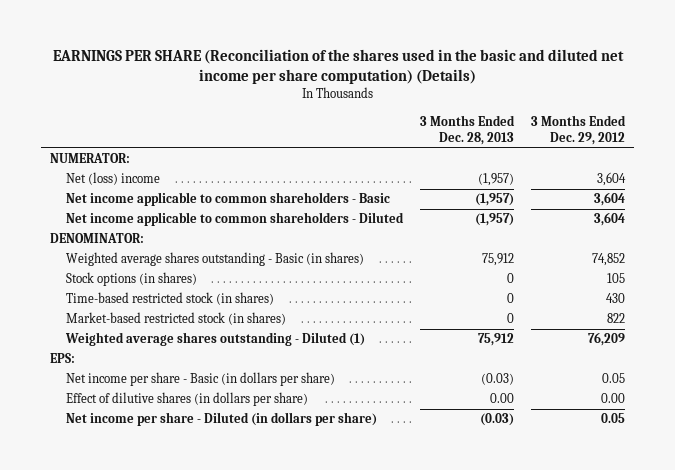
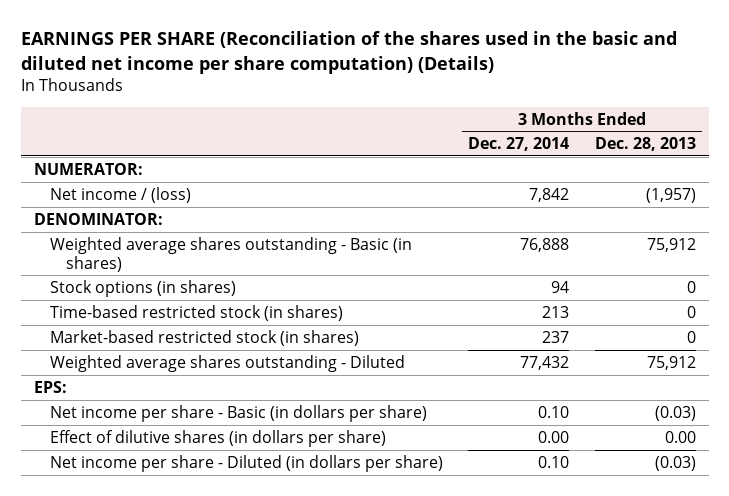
- | 3 Months Ended Dec. 28, 2013 | 3 Months Ended Dec. 29, 2012
+ | 3 Months Ended Dec. 27, 2014 | 3 Months Ended Dec. 28, 2013
- Net (loss) income | (1,957) | 3,604
- Net income applicable to common shareholders - Basic | (1,957) | 3,604
- Net income applicable to common shareholders - Diluted | (1,957) | 3,604
+ Net income / (loss) | 7,842 | (1,957)
- Weighted average shares outstanding - Diluted (1) | 75,912 | 76,209
+ Weighted average shares outstanding - Diluted | 77,432 | 75,912

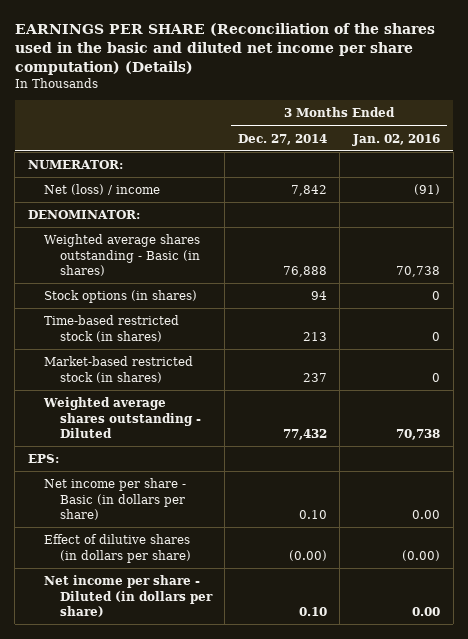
- | 3 Months Ended Dec. 27, 2014 | 3 Months Ended Dec. 28, 2013
+ | 3 Months Ended Dec. 27, 2014 | 3 Months Ended Jan. 02, 2016
- Net income / (loss) | 7,842 | (1,957)
+ Net (loss) / income | 7,842 | (91)
- Effect of dilutive shares (in dollars per share) | 0.00 | 0.00
+ Effect of dilutive shares (in dollars per share) | (0.00) | (0.00)

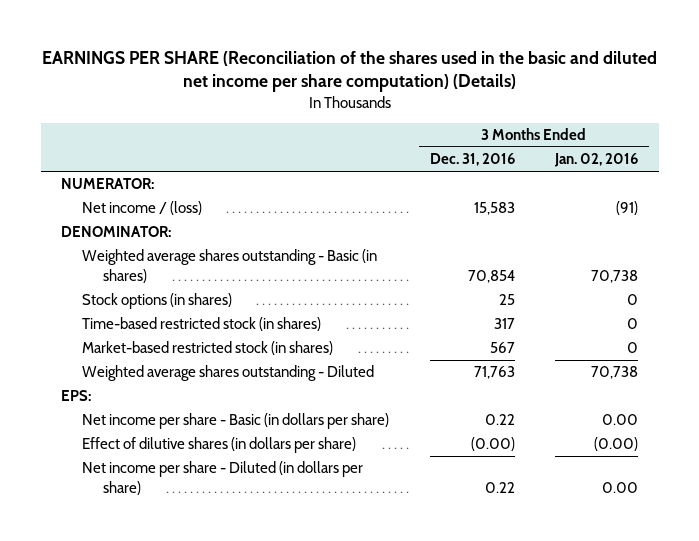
- | 3 Months Ended Dec. 27, 2014 | 3 Months Ended Jan. 02, 2016
+ | 3 Months Ended Dec. 31, 2016 | 3 Months Ended Jan. 02, 2016
- Net (loss) / income | 7,842 | (91)
+ Net income / (loss) | 15,583 | (91)

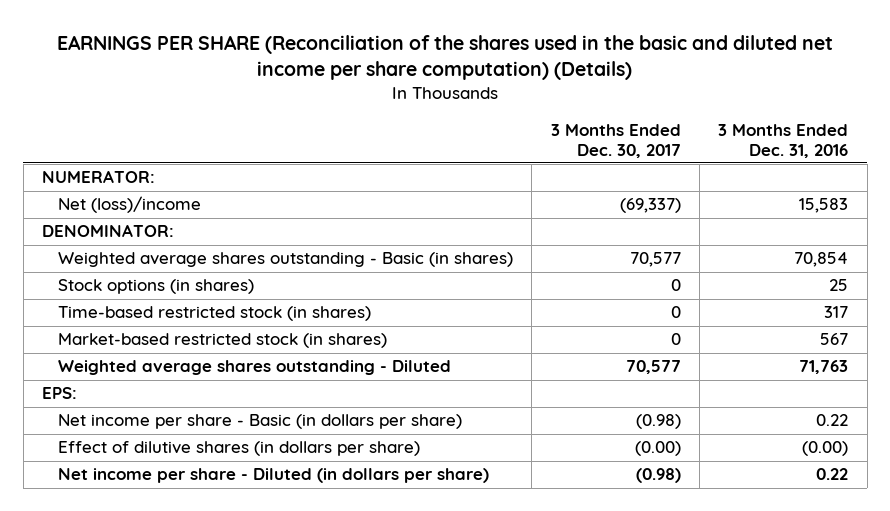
- | 3 Months Ended Dec. 31, 2016 | 3 Months Ended Jan. 02, 2016
+ | 3 Months Ended Dec. 30, 2017 | 3 Months Ended Dec. 31, 2016
- Net income / (loss) | 15,583 | (91)
+ Net (loss)/income | (69,337) | 15,583

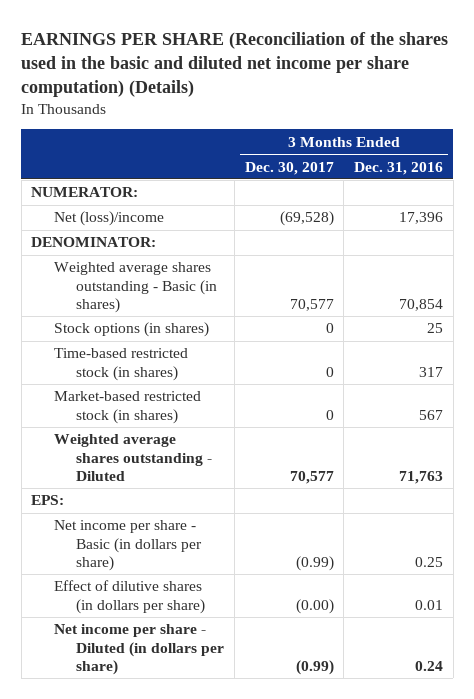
- Net (loss)/income | (69,337) | 15,583
+ Net (loss)/income | (69,528) | 17,396
- Net income per share - Basic (in dollars per share) | (0.98) | 0.22
- Effect of dilutive shares (in dollars per share) | (0.00) | (0.00)
- Net income per share - Diluted (in dollars per share) | (0.98) | 0.22
+ Net income per share - Basic (in dollars per share) | (0.99) | 0.25
+ Effect of dilutive shares (in dollars per share) | (0.00) | 0.01
+ Net income per share - Diluted (in dollars per share) | (0.99) | 0.24

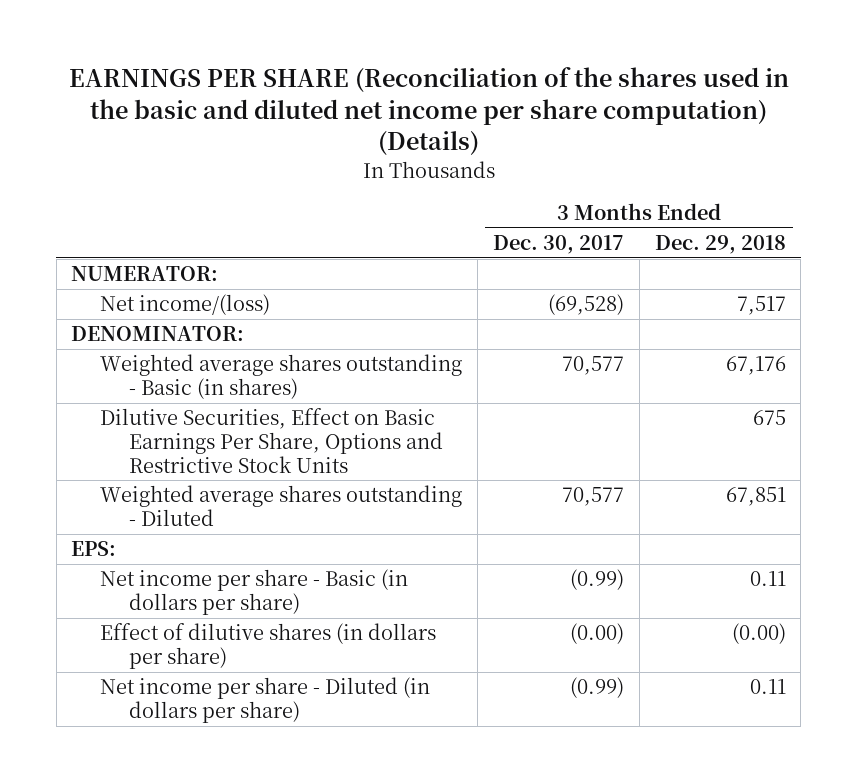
- | 3 Months Ended Dec. 30, 2017 | 3 Months Ended Dec. 31, 2016
+ | 3 Months Ended Dec. 30, 2017 | 3 Months Ended Dec. 29, 2018
- Net (loss)/income | (69,528) | 17,396
+ Net income/(loss) | (69,528) | 7,517
- Stock options (in shares) | 0 | 25
- Time-based restricted stock (in shares) | 0 | 317
- Market-based restricted stock (in shares) | 0 | 567
+ Dilutive Securities, Effect on Basic Earnings Per Share, Options and Restrictive Stock Units | | 675

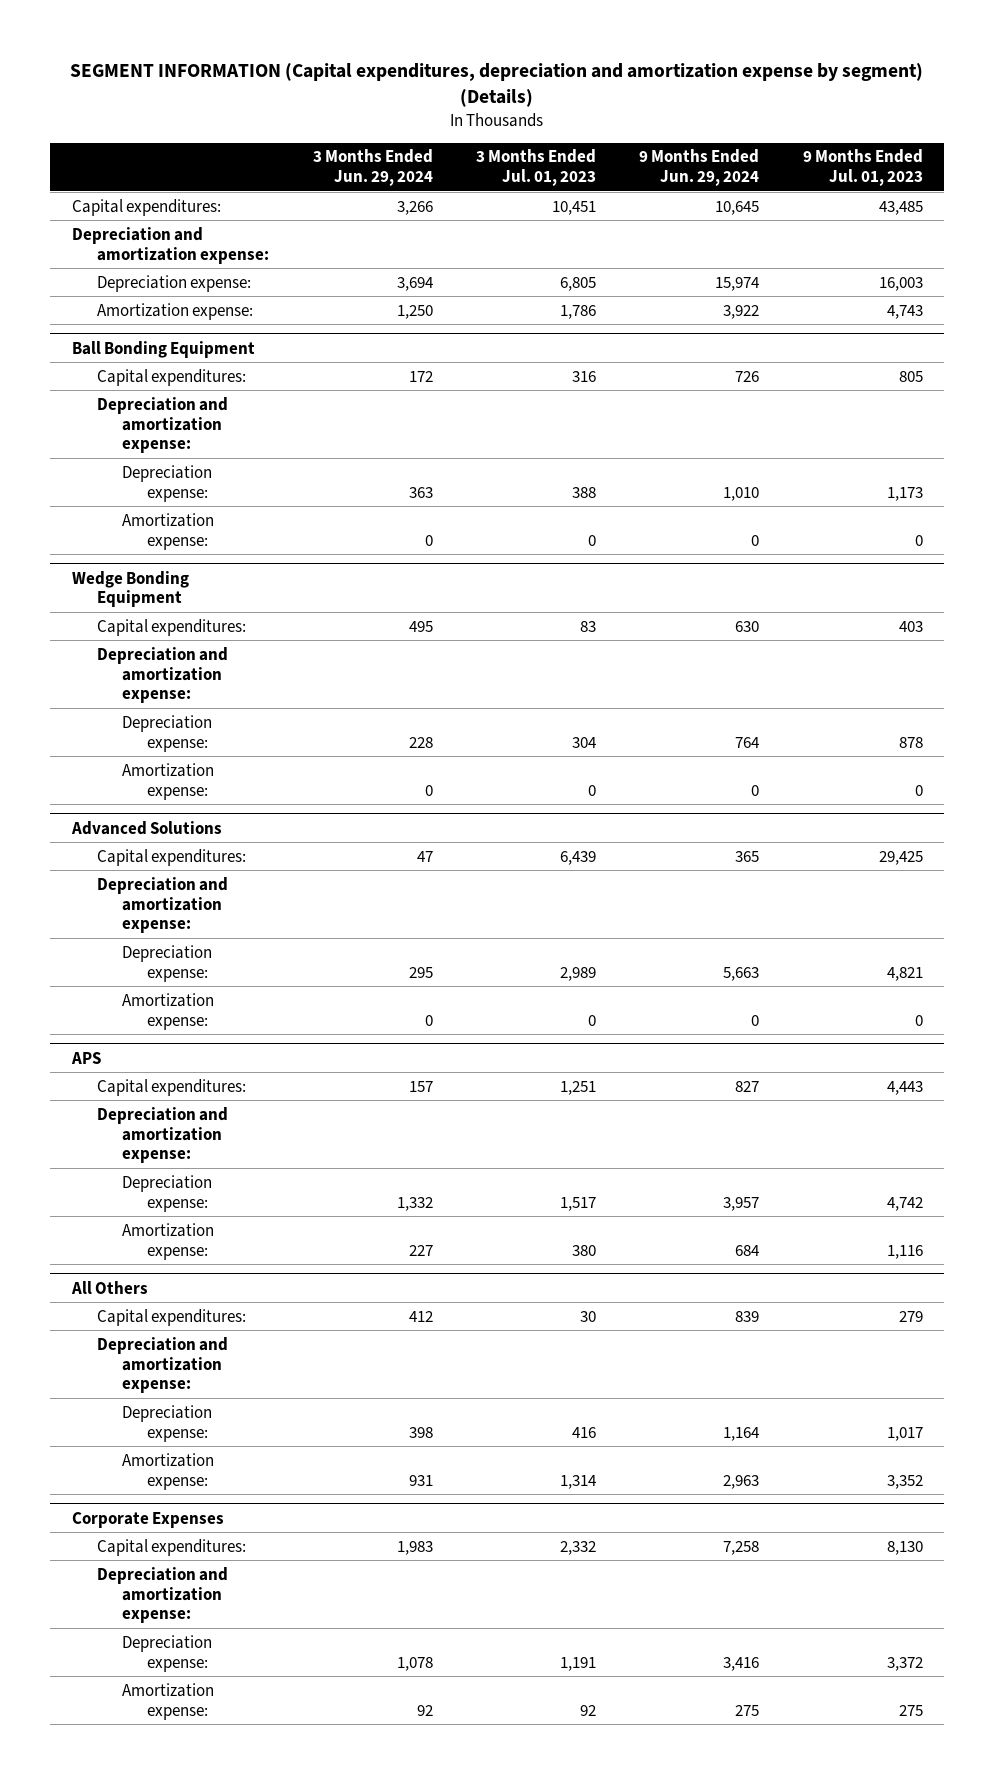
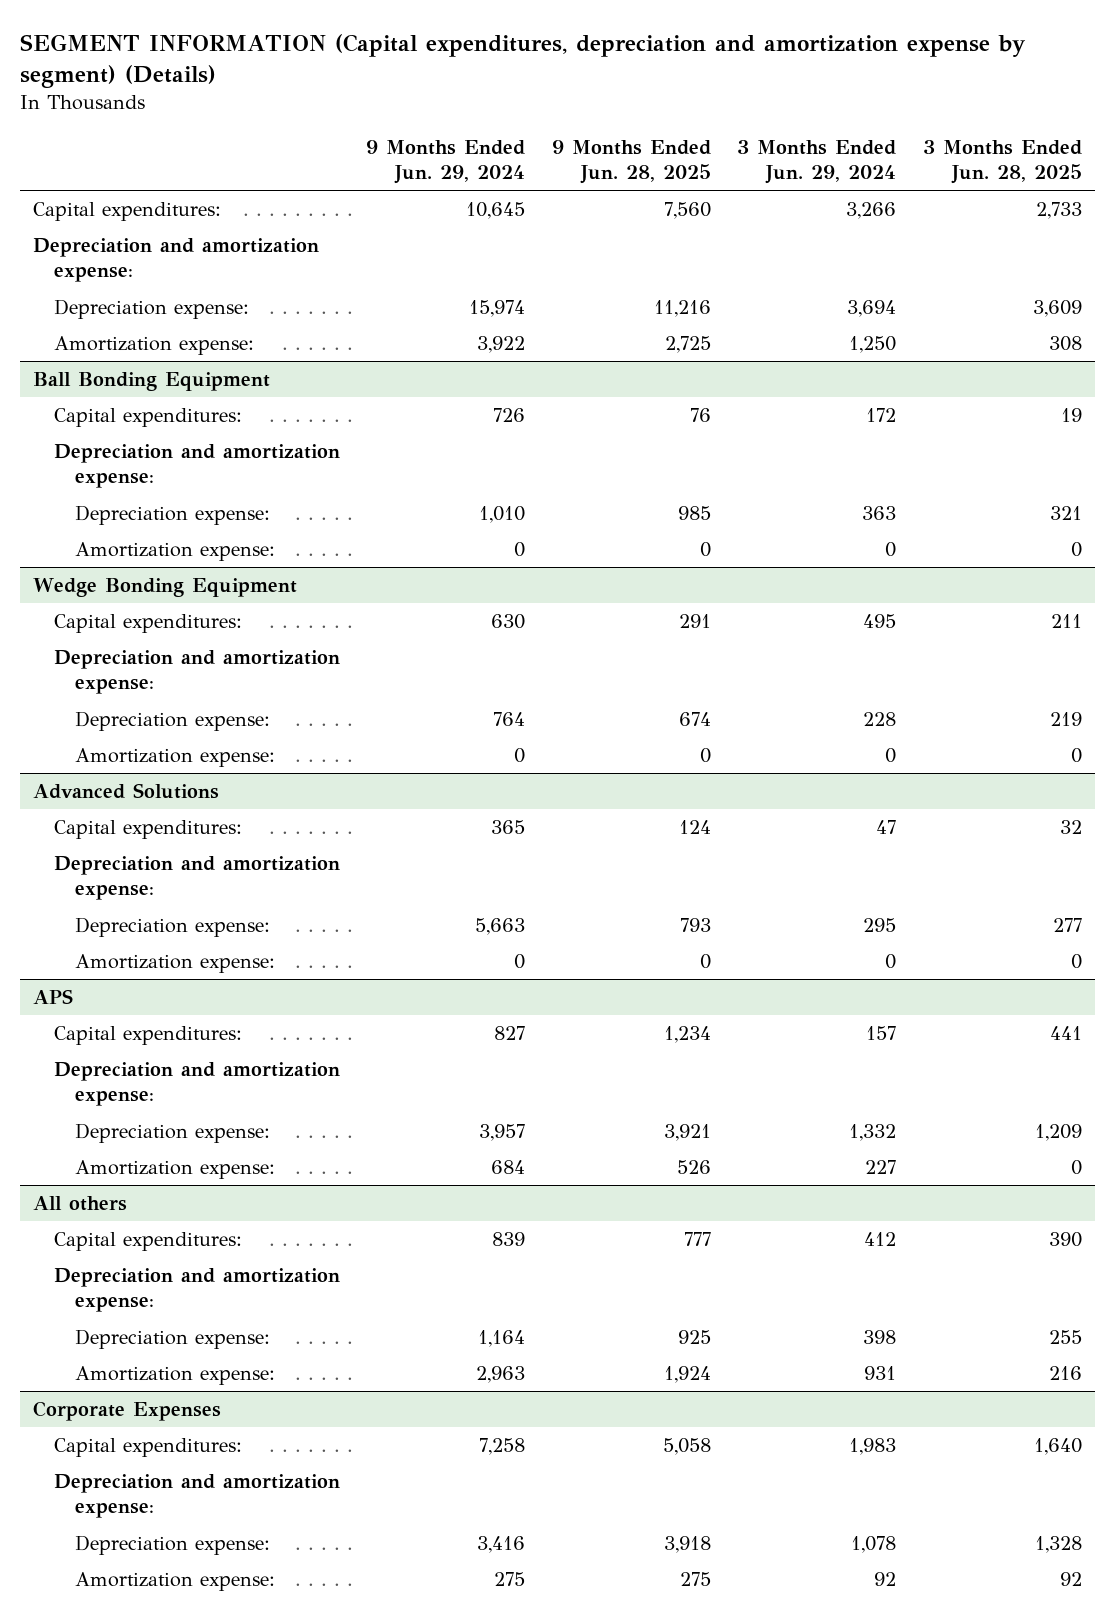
- | 3 Months Ended Jun. 29, 2024 | 3 Months Ended Jul. 01, 2023 | 9 Months Ended Jun. 29, 2024 | 9 Months Ended Jul. 01, 2023
+ | 9 Months Ended Jun. 29, 2024 | 9 Months Ended Jun. 28, 2025 | 3 Months Ended Jun. 29, 2024 | 3 Months Ended Jun. 28, 2025
- All Others
+ All others

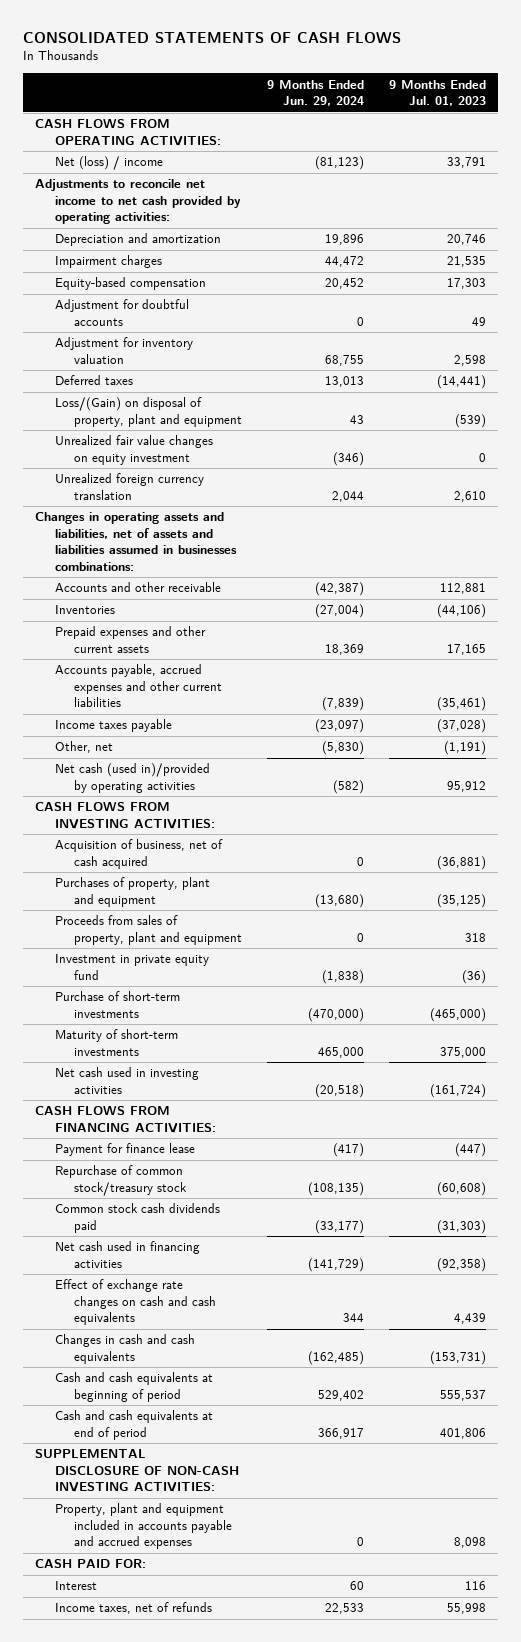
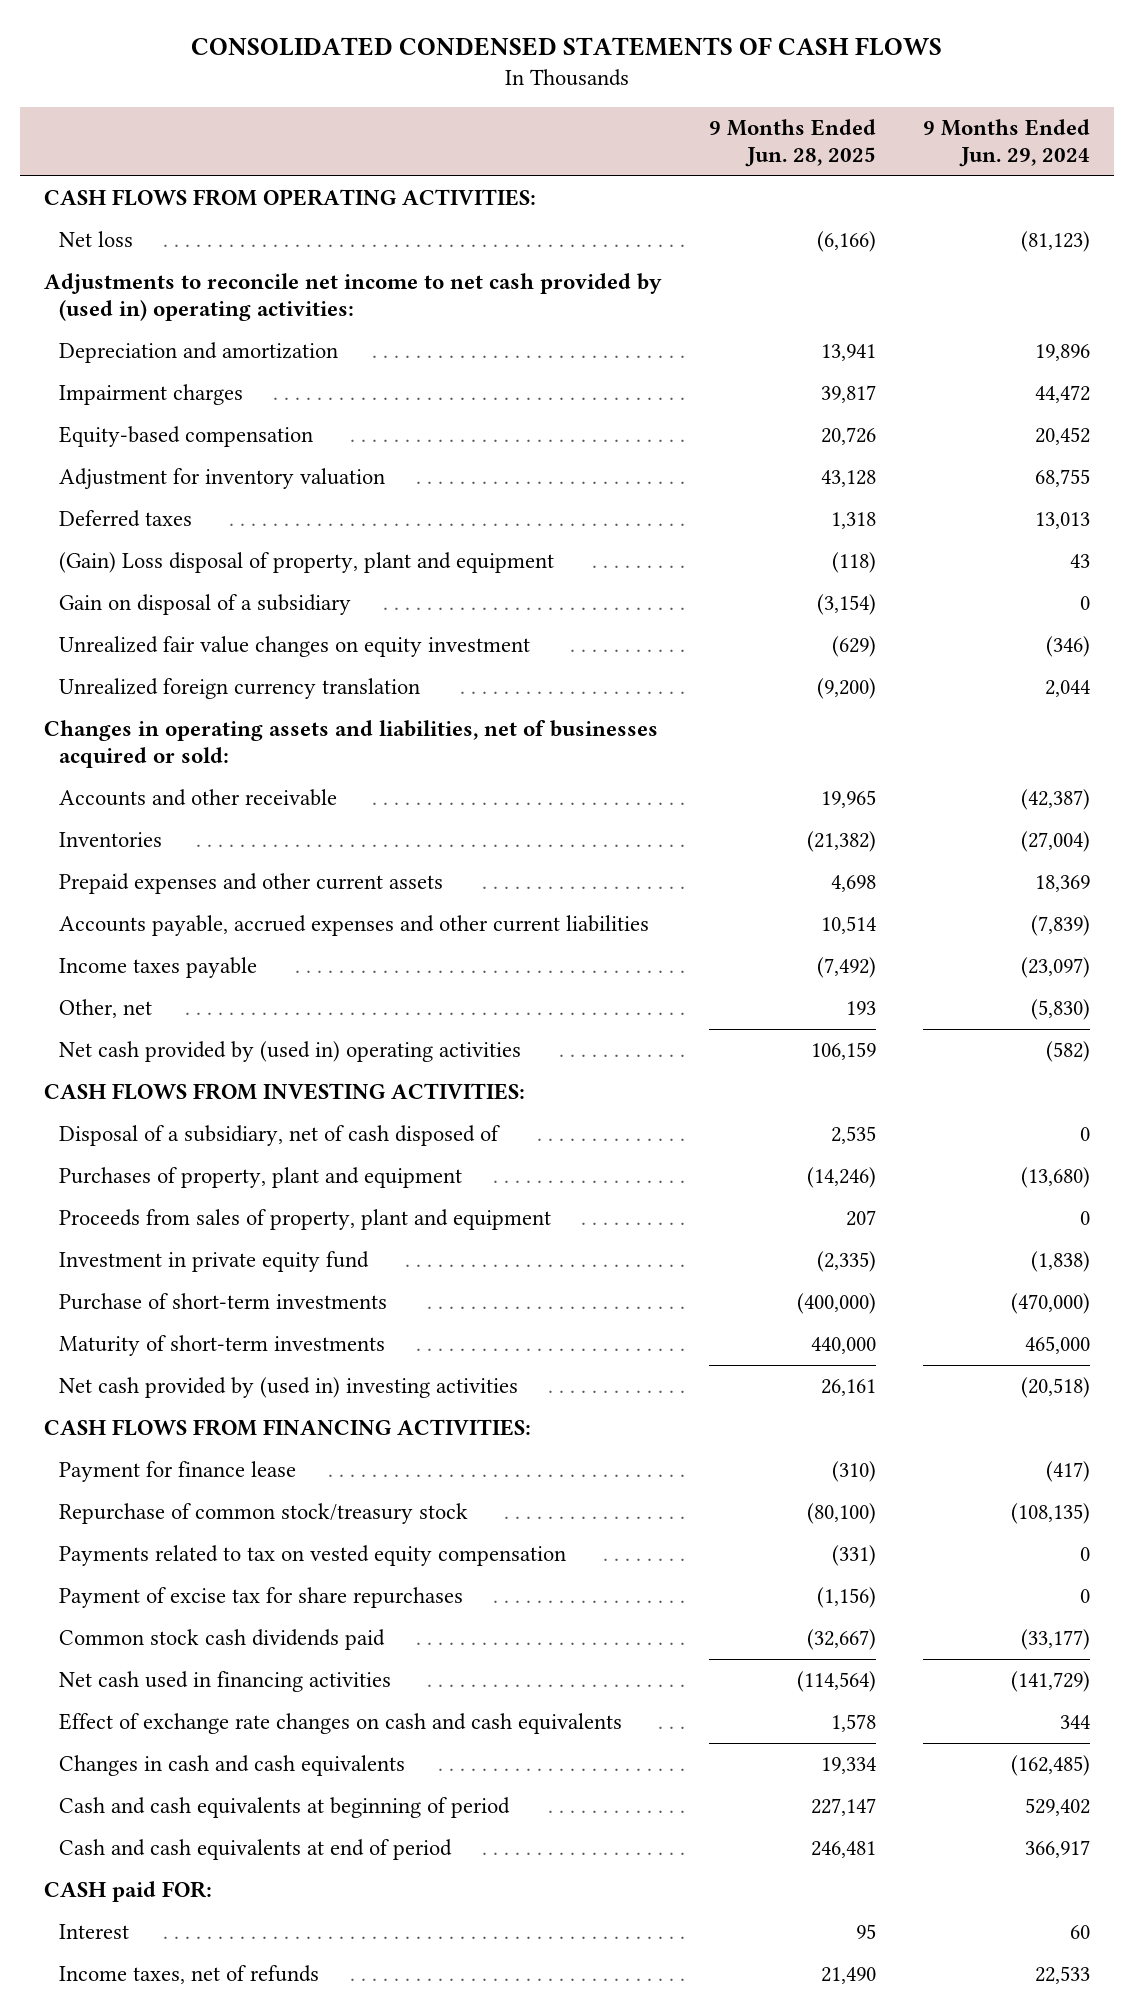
- CONSOLIDATED STATEMENTS OF CASH FLOWS
+ CONSOLIDATED CONDENSED STATEMENTS OF CASH FLOWS
- | 9 Months Ended Jun. 29, 2024 | 9 Months Ended Jul. 01, 2023
+ | 9 Months Ended Jun. 28, 2025 | 9 Months Ended Jun. 29, 2024
- Net (loss) / income | (81,123) | 33,791
- Adjustments to reconcile net income to net cash provided by operating activities:
+ Net loss | (6,166) | (81,123)
+ Adjustments to reconcile net income to net cash provided by (used in) operating activities:
- Adjustment for doubtful accounts | 0 | 49
- Loss/(Gain) on disposal of property, plant and equipment | 43 | (539)
+ (Gain) Loss disposal of property, plant and equipment | (118) | 43
+ Gain on disposal of a subsidiary | (3,154) | 0
- Changes in operating assets and liabilities, net of assets and liabilities assumed in businesses combinations:
+ Changes in operating assets and liabilities, net of businesses acquired or sold:
- Net cash (used in)/provided by operating activities | (582) | 95,912
+ Net cash provided by (used in) operating activities | 106,159 | (582)
- Acquisition of business, net of cash acquired | 0 | (36,881)
+ Disposal of a subsidiary, net of cash disposed of | 2,535 | 0
- Net cash used in investing activities | (20,518) | (161,724)
+ Net cash provided by (used in) investing activities | 26,161 | (20,518)
+ Payments related to tax on vested equity compensation | (331) | 0
+ Payment of excise tax for share repurchases | (1,156) | 0
- SUPPLEMENTAL DISCLOSURE OF NON-CASH INVESTING ACTIVITIES:
- Property, plant and equipment included in accounts payable and accrued expenses | 0 | 8,098
- CASH PAID FOR:
+ CASH paid FOR:

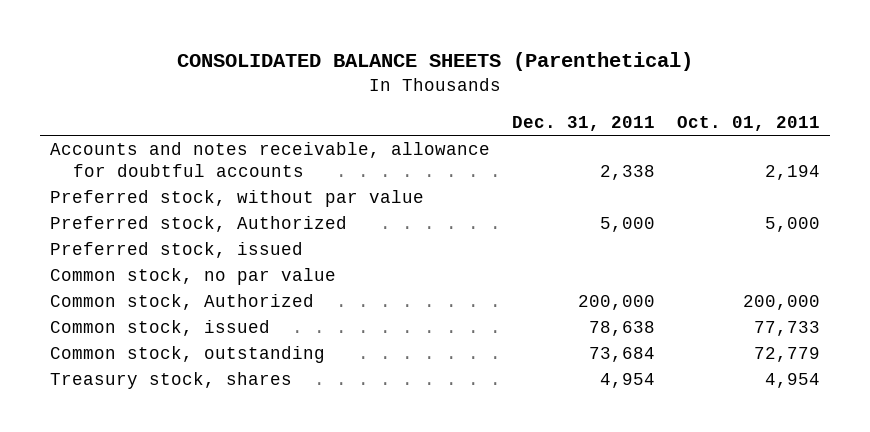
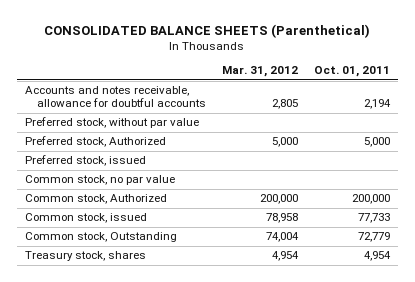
- | Dec. 31, 2011 | Oct. 01, 2011
+ | Mar. 31, 2012 | Oct. 01, 2011
- Common stock, outstanding | 73,684 | 72,779
+ Common stock, Outstanding | 74,004 | 72,779

